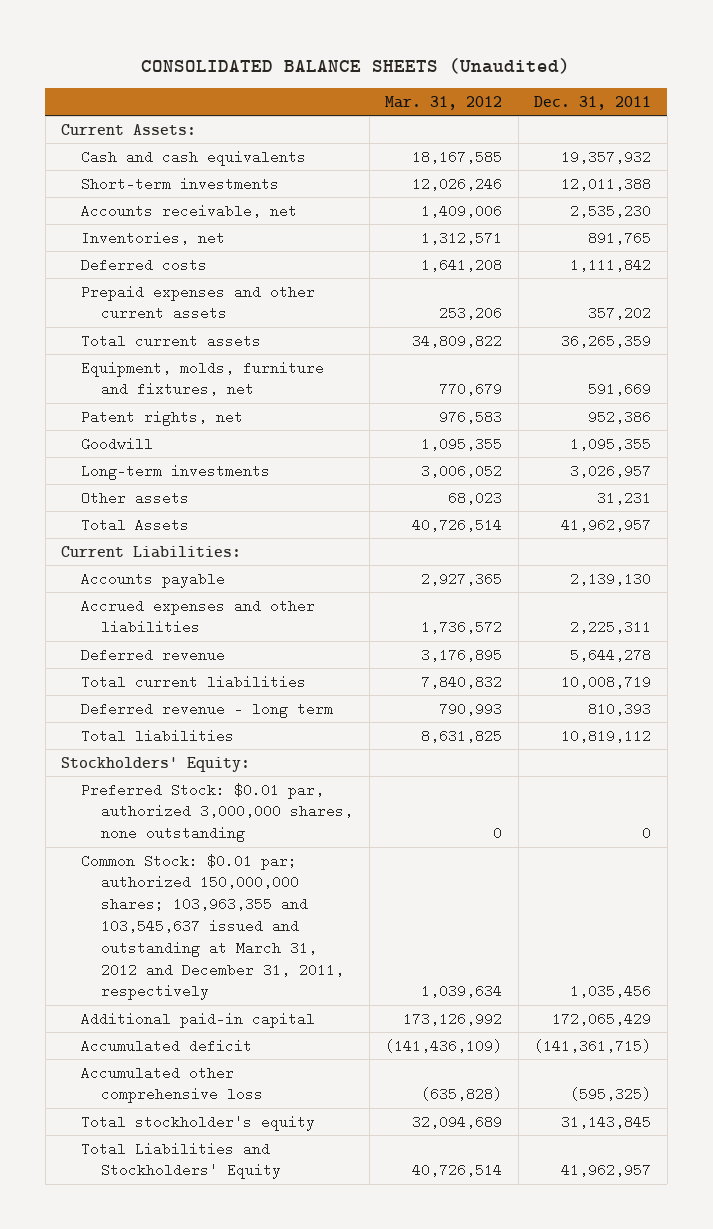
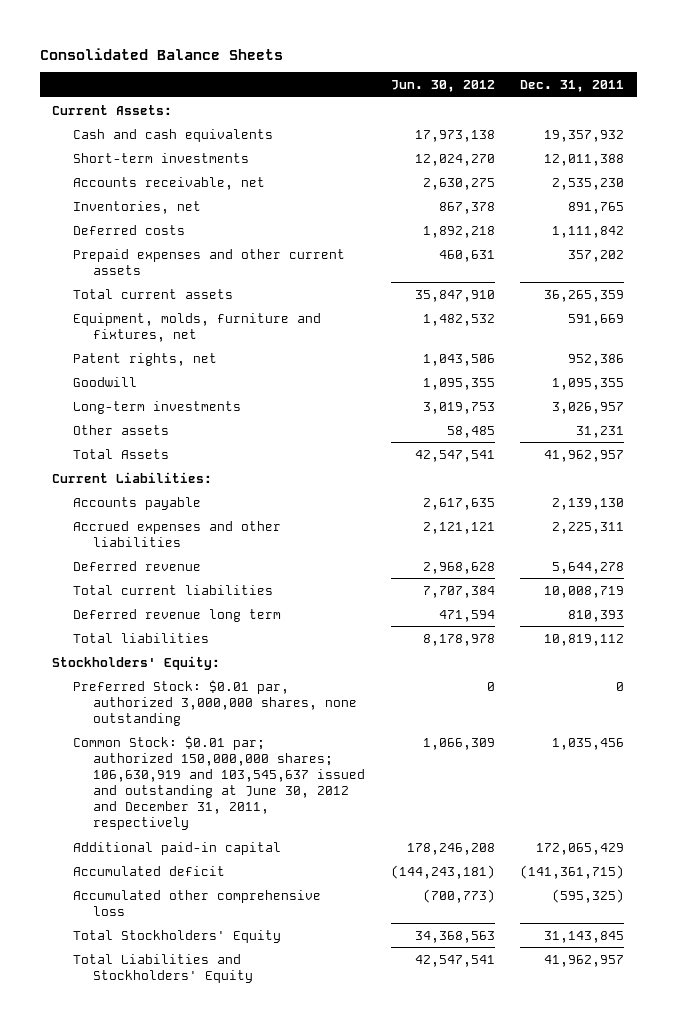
- CONSOLIDATED BALANCE SHEETS (Unaudited)
+ Consolidated Balance Sheets
- | Mar. 31, 2012 | Dec. 31, 2011
+ | Jun. 30, 2012 | Dec. 31, 2011
- Deferred revenue - long term | 790,993 | 810,393
+ Deferred revenue long term | 471,594 | 810,393
- Common Stock: $0.01 par; authorized 150,000,000 shares; 103,963,355 and 103,545,637 issued and outstanding at March 31, 2012 and December 31, 2011, respectively | 1,039,634 | 1,035,456
+ Common Stock: $0.01 par; authorized 150,000,000 shares; 106,630,919 and 103,545,637 issued and outstanding at June 30, 2012 and December 31, 2011, respectively | 1,066,309 | 1,035,456
- Total stockholder's equity | 32,094,689 | 31,143,845
+ Total Stockholders' Equity | 34,368,563 | 31,143,845

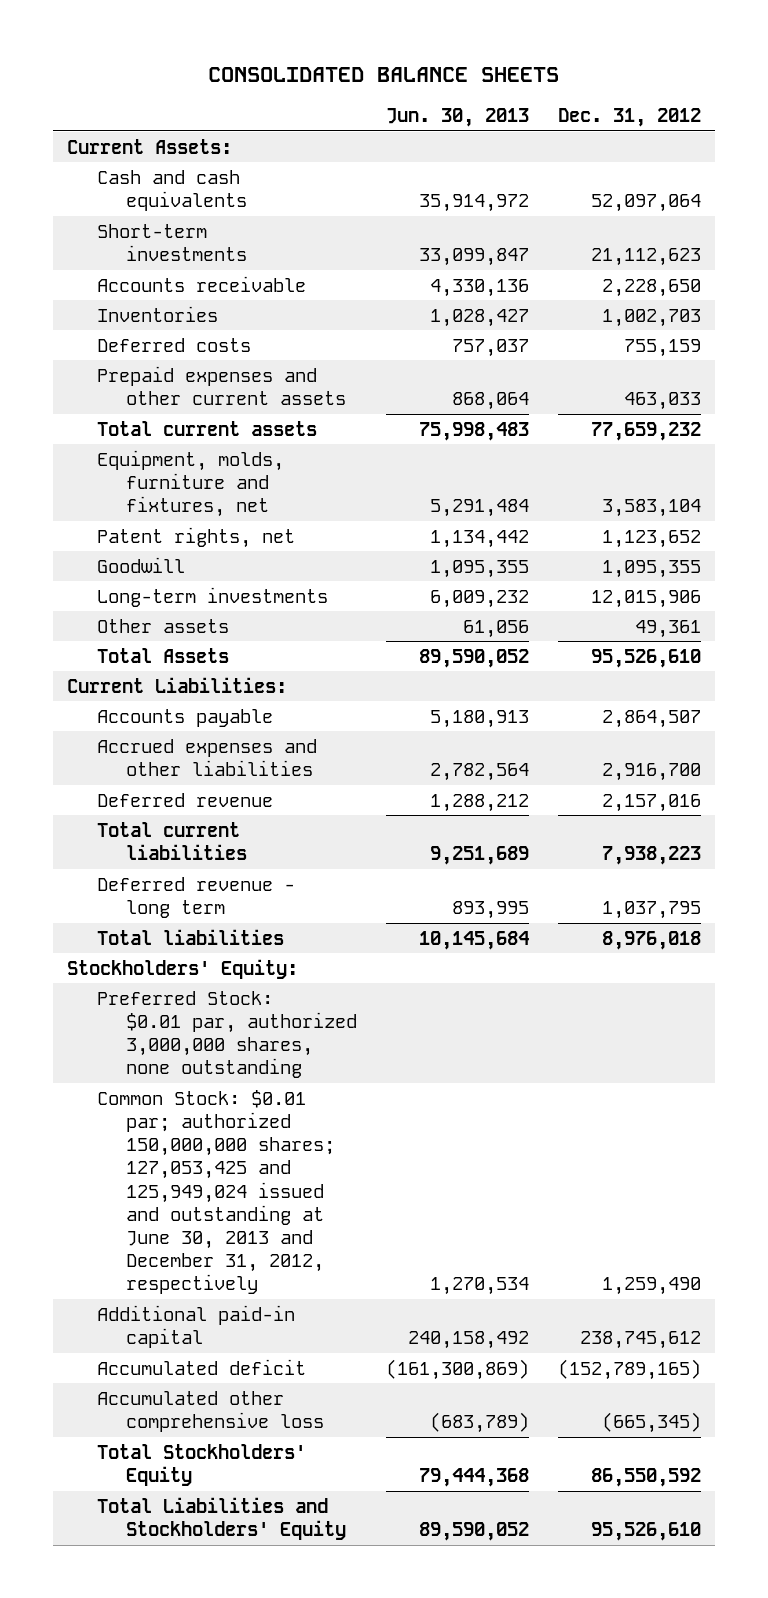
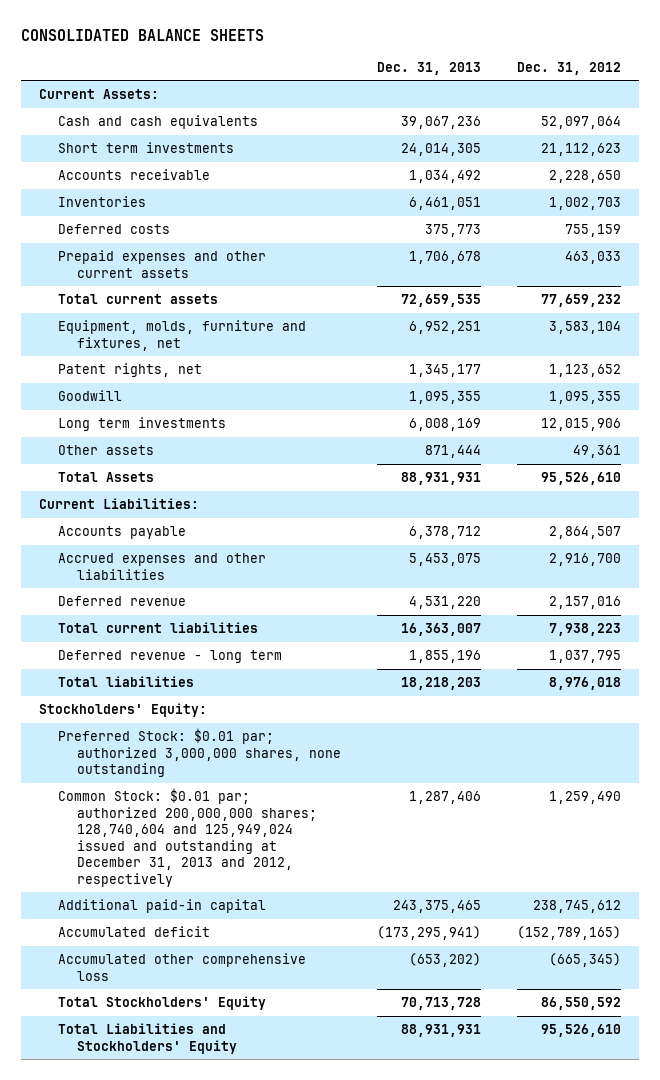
- | Jun. 30, 2013 | Dec. 31, 2012
+ | Dec. 31, 2013 | Dec. 31, 2012
- Short-term investments | 33,099,847 | 21,112,623
+ Short term investments | 24,014,305 | 21,112,623
- Long-term investments | 6,009,232 | 12,015,906
+ Long term investments | 6,008,169 | 12,015,906
- Preferred Stock: $0.01 par, authorized 3,000,000 shares, none outstanding
- Common Stock: $0.01 par; authorized 150,000,000 shares; 127,053,425 and 125,949,024 issued and outstanding at June 30, 2013 and December 31, 2012, respectively | 1,270,534 | 1,259,490
+ Preferred Stock: $0.01 par; authorized 3,000,000 shares, none outstanding
+ Common Stock: $0.01 par; authorized 200,000,000 shares; 128,740,604 and 125,949,024 issued and outstanding at December 31, 2013 and 2012, respectively | 1,287,406 | 1,259,490

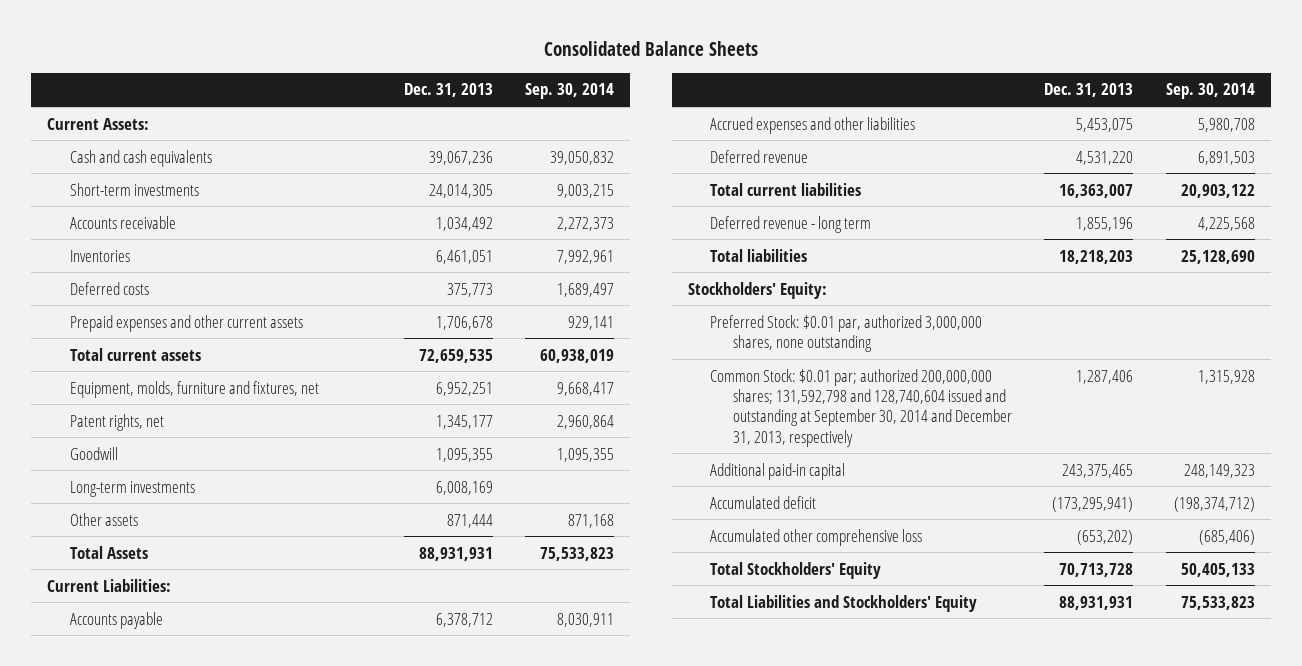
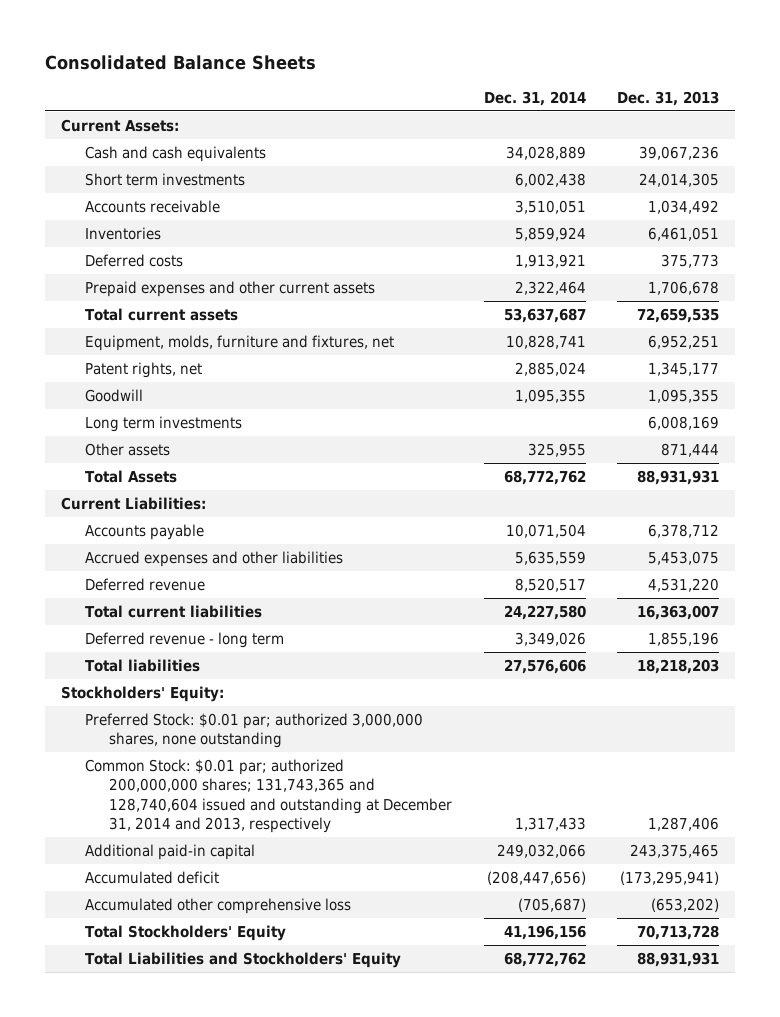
- | Dec. 31, 2013 | Sep. 30, 2014
+ | Dec. 31, 2014 | Dec. 31, 2013
- Short-term investments | 24,014,305 | 9,003,215
+ Short term investments | 6,002,438 | 24,014,305
- Long-term investments | 6,008,169 |
+ Long term investments | | 6,008,169
- Preferred Stock: $0.01 par, authorized 3,000,000 shares, none outstanding
- Common Stock: $0.01 par; authorized 200,000,000 shares; 131,592,798 and 128,740,604 issued and outstanding at September 30, 2014 and December 31, 2013, respectively | 1,287,406 | 1,315,928
+ Preferred Stock: $0.01 par; authorized 3,000,000 shares, none outstanding
+ Common Stock: $0.01 par; authorized 200,000,000 shares; 131,743,365 and 128,740,604 issued and outstanding at December 31, 2014 and 2013, respectively | 1,317,433 | 1,287,406

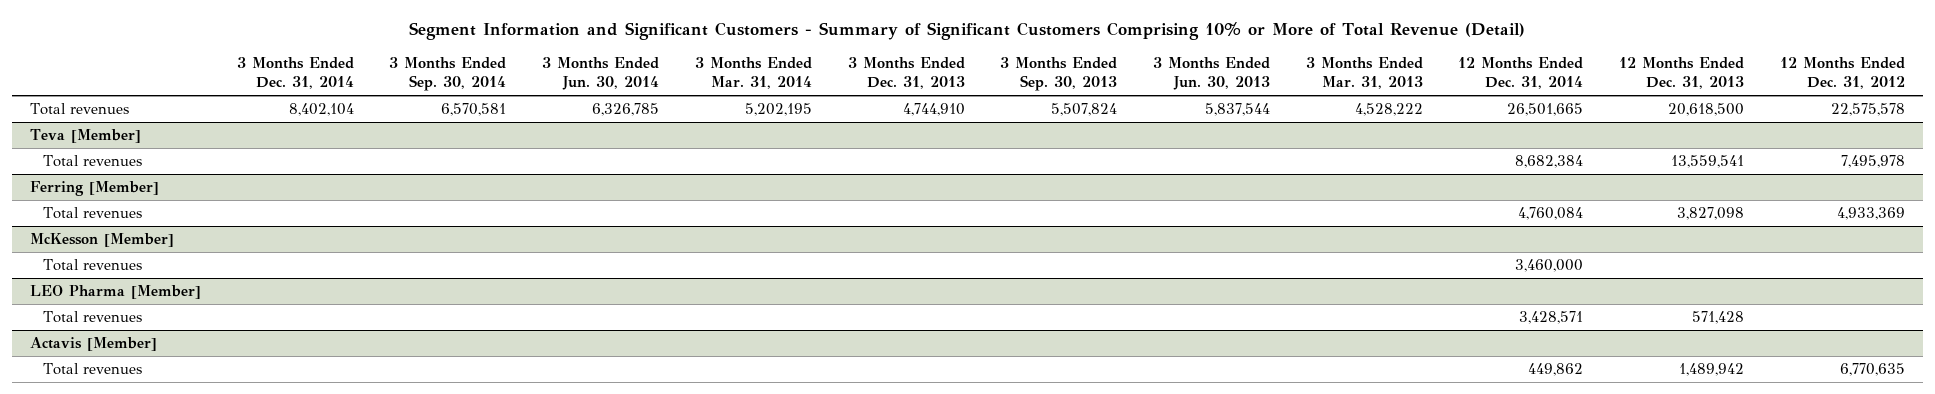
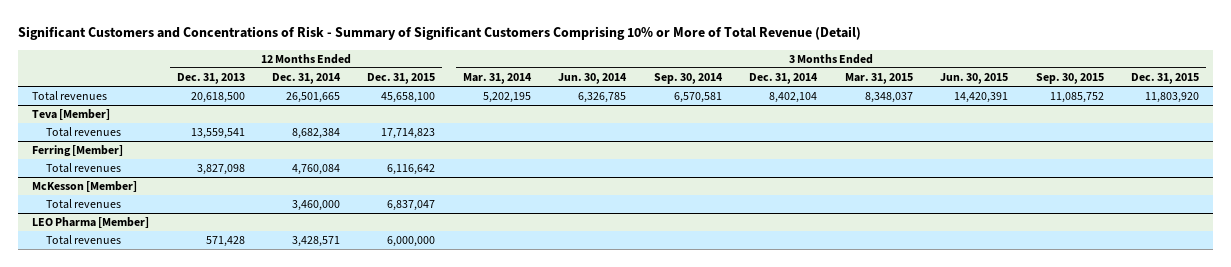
- Segment Information and Significant Customers - Summary of Significant Customers Comprising 10% or More of Total Revenue (Detail)
+ Significant Customers and Concentrations of Risk - Summary of Significant Customers Comprising 10% or More of Total Revenue (Detail)
- | 3 Months Ended Dec. 31, 2014 | 3 Months Ended Sep. 30, 2014 | 3 Months Ended Jun. 30, 2014 | 3 Months Ended Mar. 31, 2014 | 3 Months Ended Dec. 31, 2013 | 3 Months Ended Sep. 30, 2013 | 3 Months Ended Jun. 30, 2013 | 3 Months Ended Mar. 31, 2013 | 12 Months Ended Dec. 31, 2014 | 12 Months Ended Dec. 31, 2013 | 12 Months Ended Dec. 31, 2012
+ | 12 Months Ended Dec. 31, 2013 | 12 Months Ended Dec. 31, 2014 | 12 Months Ended Dec. 31, 2015 | 3 Months Ended Mar. 31, 2014 | 3 Months Ended Jun. 30, 2014 | 3 Months Ended Sep. 30, 2014 | 3 Months Ended Dec. 31, 2014 | 3 Months Ended Mar. 31, 2015 | 3 Months Ended Jun. 30, 2015 | 3 Months Ended Sep. 30, 2015 | 3 Months Ended Dec. 31, 2015
- Actavis [Member]
- Total revenues | | | | | | | | | 449,862 | 1,489,942 | 6,770,635

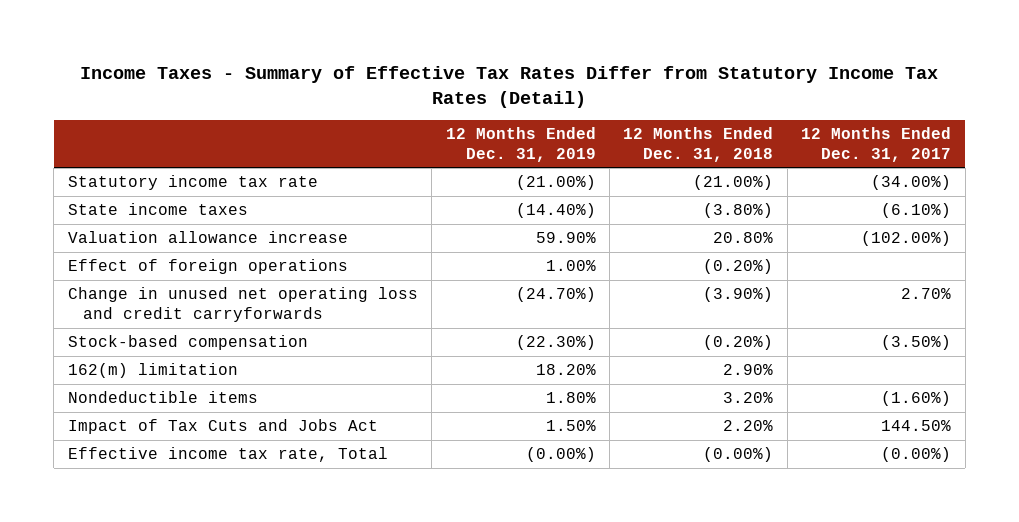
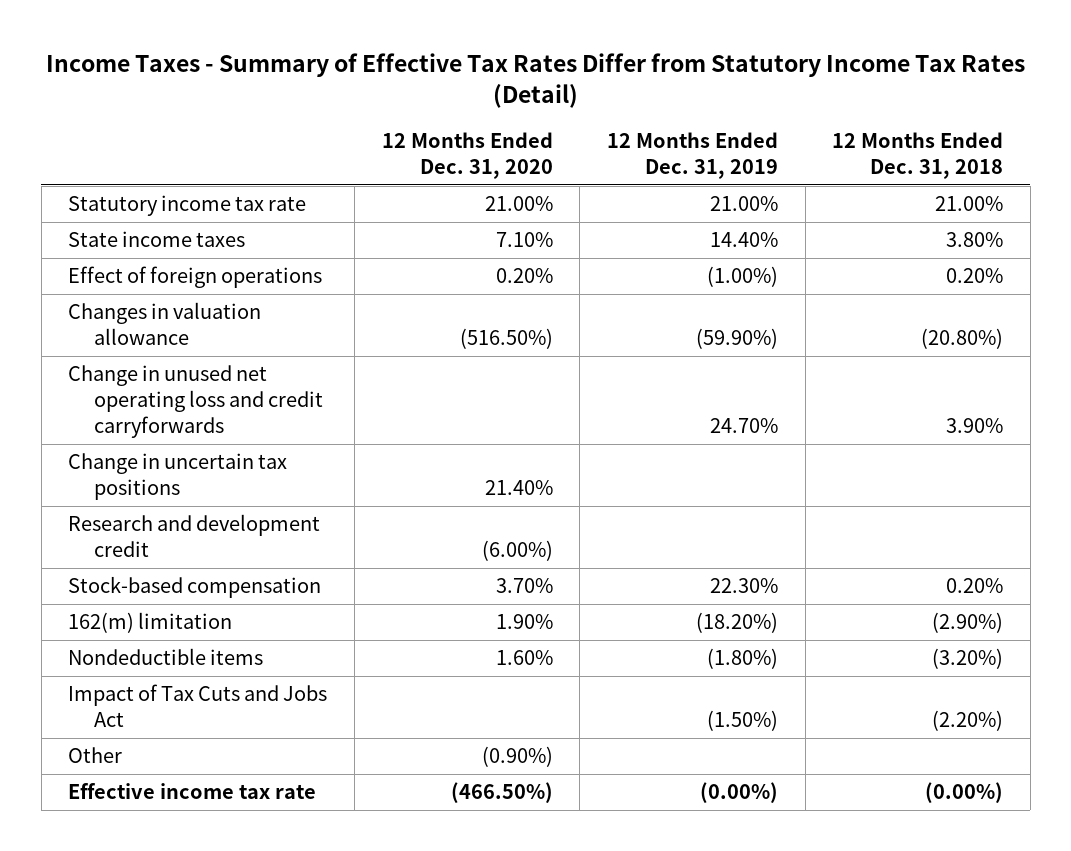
- | 12 Months Ended Dec. 31, 2019 | 12 Months Ended Dec. 31, 2018 | 12 Months Ended Dec. 31, 2017
+ | 12 Months Ended Dec. 31, 2020 | 12 Months Ended Dec. 31, 2019 | 12 Months Ended Dec. 31, 2018
- Statutory income tax rate | (21.00%) | (21.00%) | (34.00%)
- State income taxes | (14.40%) | (3.80%) | (6.10%)
- Valuation allowance increase | 59.90% | 20.80% | (102.00%)
- Effect of foreign operations | 1.00% | (0.20%) |
- Change in unused net operating loss and credit carryforwards | (24.70%) | (3.90%) | 2.70%
- Stock-based compensation | (22.30%) | (0.20%) | (3.50%)
- 162(m) limitation | 18.20% | 2.90% |
- Nondeductible items | 1.80% | 3.20% | (1.60%)
- Impact of Tax Cuts and Jobs Act | 1.50% | 2.20% | 144.50%
- Effective income tax rate, Total | (0.00%) | (0.00%) | (0.00%)
+ Statutory income tax rate | 21.00% | 21.00% | 21.00%
+ State income taxes | 7.10% | 14.40% | 3.80%
+ Effect of foreign operations | 0.20% | (1.00%) | 0.20%
+ Changes in valuation allowance | (516.50%) | (59.90%) | (20.80%)
+ Change in unused net operating loss and credit carryforwards | | 24.70% | 3.90%
+ Change in uncertain tax positions | 21.40% | |
+ Research and development credit | (6.00%) | |
+ Stock-based compensation | 3.70% | 22.30% | 0.20%
+ 162(m) limitation | 1.90% | (18.20%) | (2.90%)
+ Nondeductible items | 1.60% | (1.80%) | (3.20%)
+ Impact of Tax Cuts and Jobs Act | | (1.50%) | (2.20%)
+ Other | (0.90%) | |
+ Effective income tax rate | (466.50%) | (0.00%) | (0.00%)

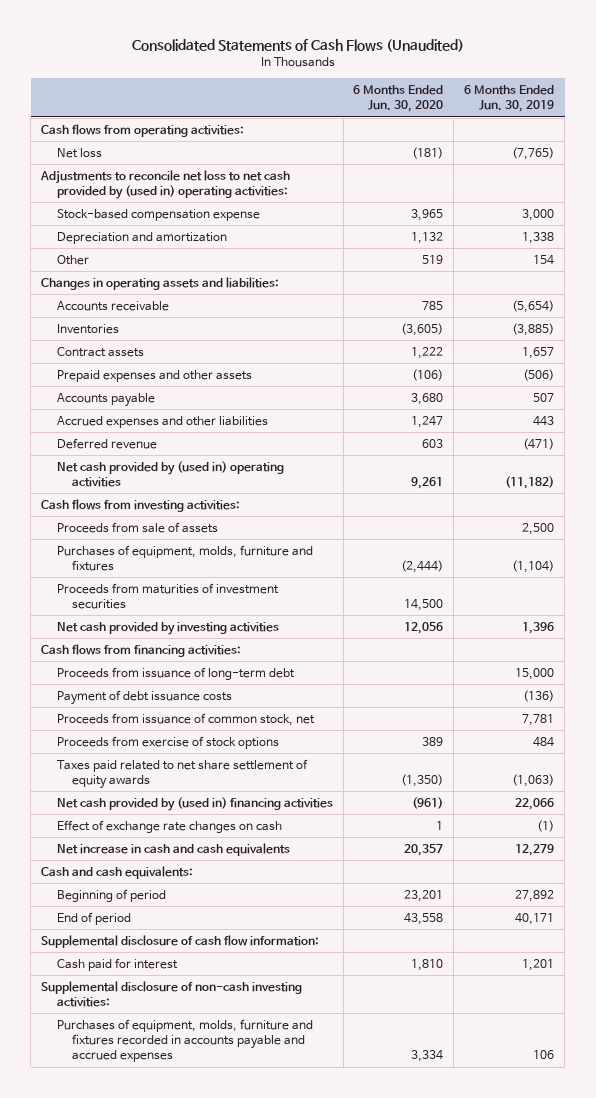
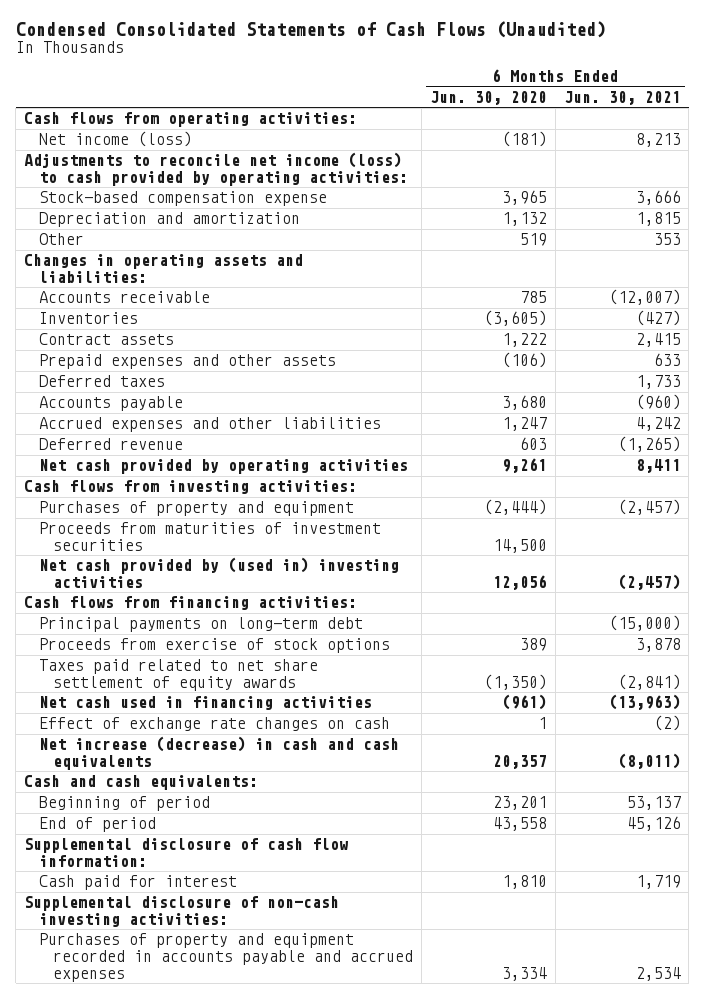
- Consolidated Statements of Cash Flows (Unaudited)
+ Condensed Consolidated Statements of Cash Flows (Unaudited)
- | 6 Months Ended Jun. 30, 2020 | 6 Months Ended Jun. 30, 2019
+ | 6 Months Ended Jun. 30, 2020 | 6 Months Ended Jun. 30, 2021
- Net loss | (181) | (7,765)
- Adjustments to reconcile net loss to net cash provided by (used in) operating activities:
+ Net income (loss) | (181) | 8,213
+ Adjustments to reconcile net income (loss) to cash provided by operating activities:
+ Deferred taxes | | 1,733
- Net cash provided by (used in) operating activities | 9,261 | (11,182)
+ Net cash provided by operating activities | 9,261 | 8,411
- Proceeds from sale of assets | | 2,500
- Purchases of equipment, molds, furniture and fixtures | (2,444) | (1,104)
+ Purchases of property and equipment | (2,444) | (2,457)
- Net cash provided by investing activities | 12,056 | 1,396
+ Net cash provided by (used in) investing activities | 12,056 | (2,457)
- Proceeds from issuance of long-term debt | | 15,000
- Payment of debt issuance costs | | (136)
- Proceeds from issuance of common stock, net | | 7,781
+ Principal payments on long-term debt | | (15,000)
- Net cash provided by (used in) financing activities | (961) | 22,066
+ Net cash used in financing activities | (961) | (13,963)
- Net increase in cash and cash equivalents | 20,357 | 12,279
+ Net increase (decrease) in cash and cash equivalents | 20,357 | (8,011)
- Purchases of equipment, molds, furniture and fixtures recorded in accounts payable and accrued expenses | 3,334 | 106
+ Purchases of property and equipment recorded in accounts payable and accrued expenses | 3,334 | 2,534

